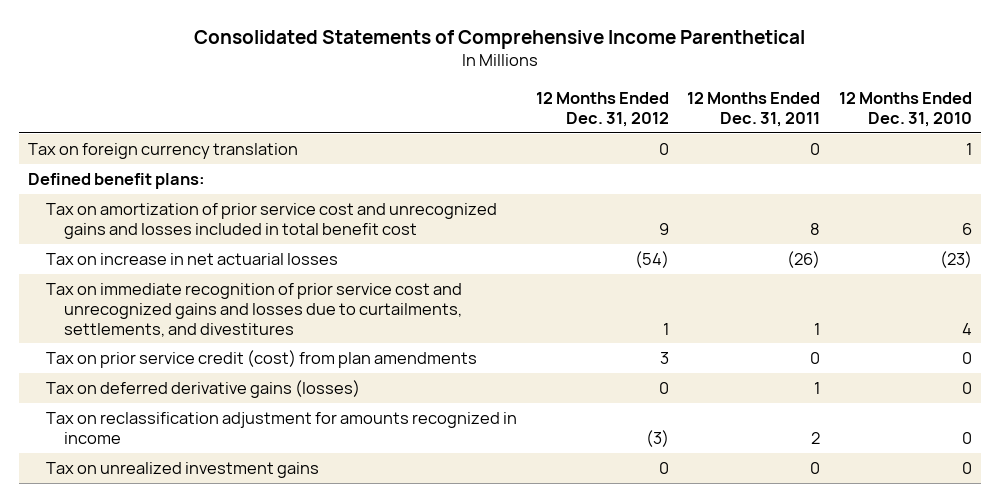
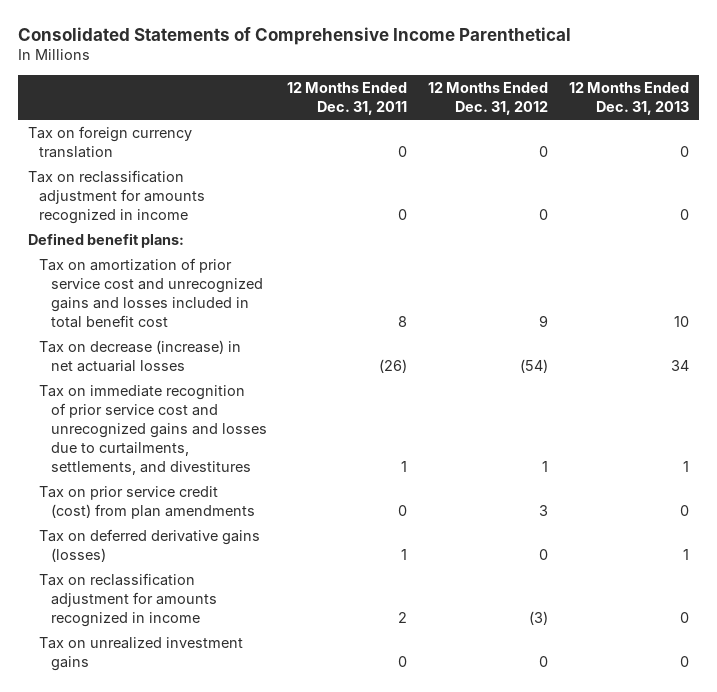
- | 12 Months Ended Dec. 31, 2012 | 12 Months Ended Dec. 31, 2011 | 12 Months Ended Dec. 31, 2010
+ | 12 Months Ended Dec. 31, 2011 | 12 Months Ended Dec. 31, 2012 | 12 Months Ended Dec. 31, 2013
+ Tax on reclassification adjustment for amounts recognized in income | 0 | 0 | 0
- Tax on increase in net actuarial losses | (54) | (26) | (23)
+ Tax on decrease (increase) in net actuarial losses | (26) | (54) | 34

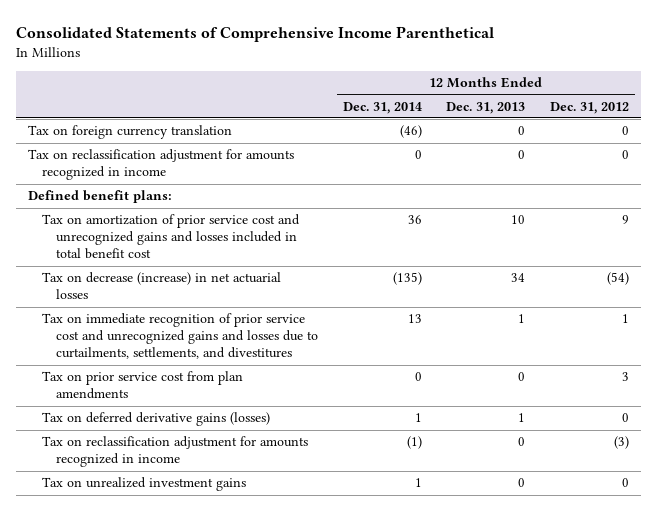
- | 12 Months Ended Dec. 31, 2011 | 12 Months Ended Dec. 31, 2012 | 12 Months Ended Dec. 31, 2013
+ | 12 Months Ended Dec. 31, 2014 | 12 Months Ended Dec. 31, 2013 | 12 Months Ended Dec. 31, 2012
- Tax on prior service credit (cost) from plan amendments | 0 | 3 | 0
+ Tax on prior service cost from plan amendments | 0 | 0 | 3

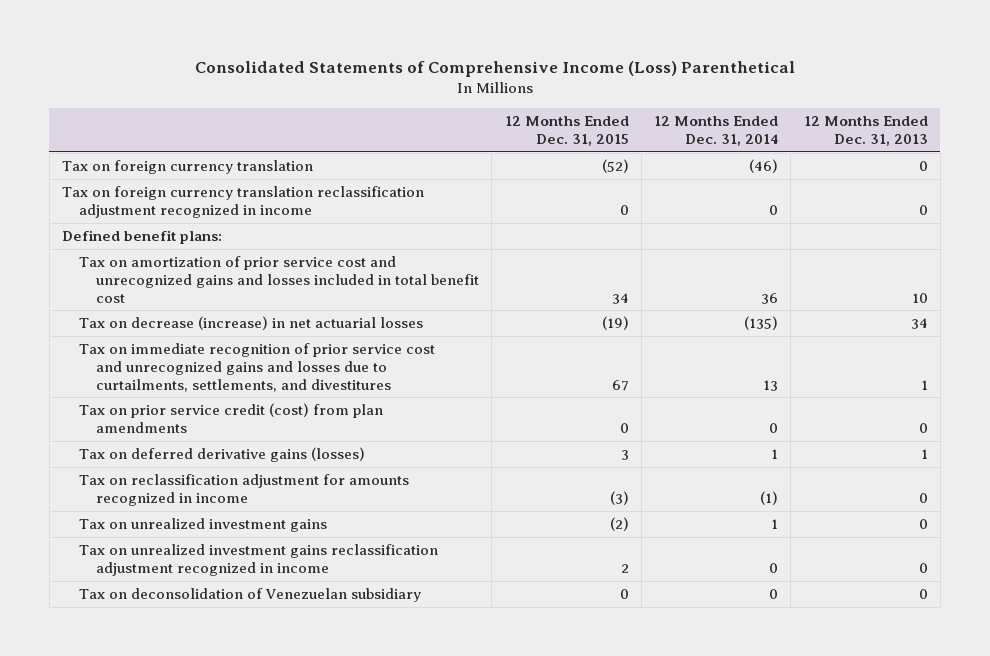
- Consolidated Statements of Comprehensive Income Parenthetical
+ Consolidated Statements of Comprehensive Income (Loss) Parenthetical
- | 12 Months Ended Dec. 31, 2014 | 12 Months Ended Dec. 31, 2013 | 12 Months Ended Dec. 31, 2012
+ | 12 Months Ended Dec. 31, 2015 | 12 Months Ended Dec. 31, 2014 | 12 Months Ended Dec. 31, 2013
- Tax on reclassification adjustment for amounts recognized in income | 0 | 0 | 0
+ Tax on foreign currency translation reclassification adjustment recognized in income | 0 | 0 | 0
- Tax on prior service cost from plan amendments | 0 | 0 | 3
+ Tax on prior service credit (cost) from plan amendments | 0 | 0 | 0
+ Tax on unrealized investment gains reclassification adjustment recognized in income | 2 | 0 | 0
+ Tax on deconsolidation of Venezuelan subsidiary | 0 | 0 | 0

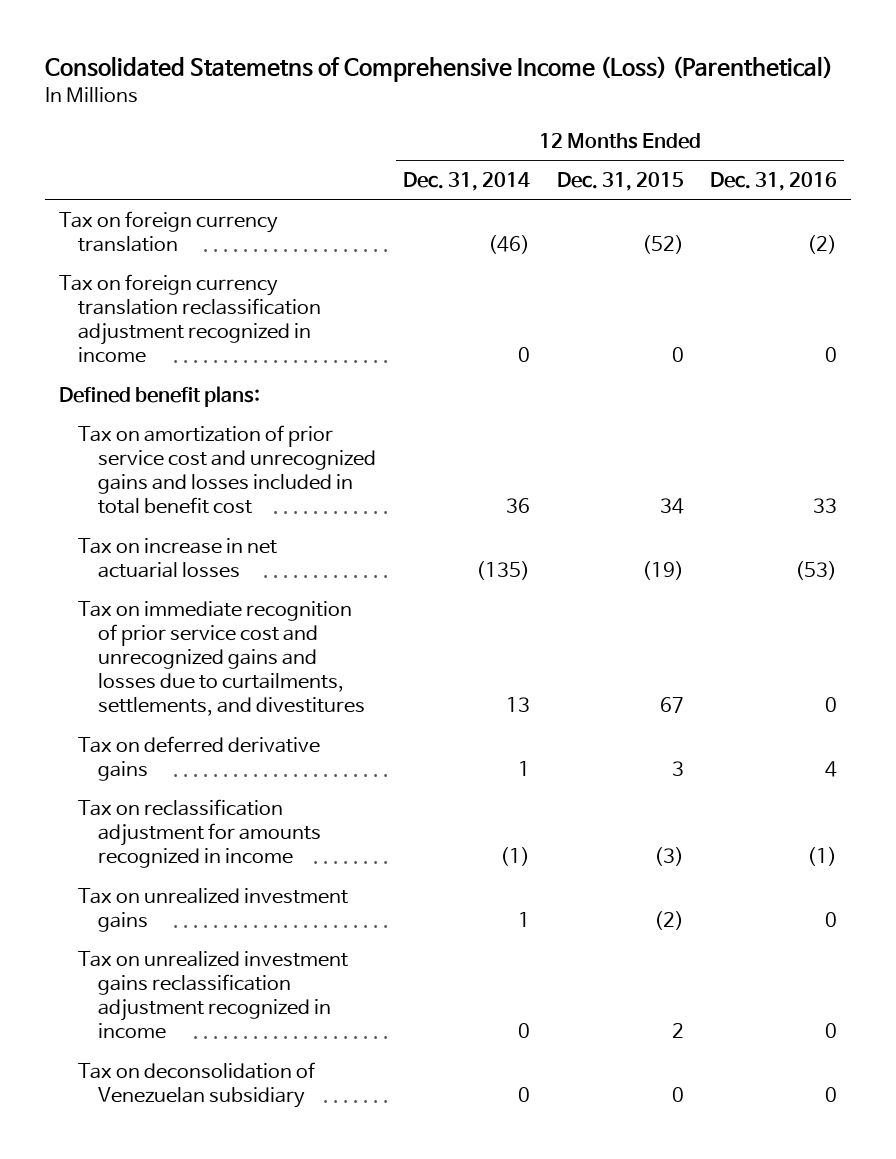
- Consolidated Statements of Comprehensive Income (Loss) Parenthetical
+ Consolidated Statemetns of Comprehensive Income (Loss) (Parenthetical)
- | 12 Months Ended Dec. 31, 2015 | 12 Months Ended Dec. 31, 2014 | 12 Months Ended Dec. 31, 2013
+ | 12 Months Ended Dec. 31, 2014 | 12 Months Ended Dec. 31, 2015 | 12 Months Ended Dec. 31, 2016
- Tax on decrease (increase) in net actuarial losses | (19) | (135) | 34
+ Tax on increase in net actuarial losses | (135) | (19) | (53)
- Tax on prior service credit (cost) from plan amendments | 0 | 0 | 0
- Tax on deferred derivative gains (losses) | 3 | 1 | 1
+ Tax on deferred derivative gains | 1 | 3 | 4

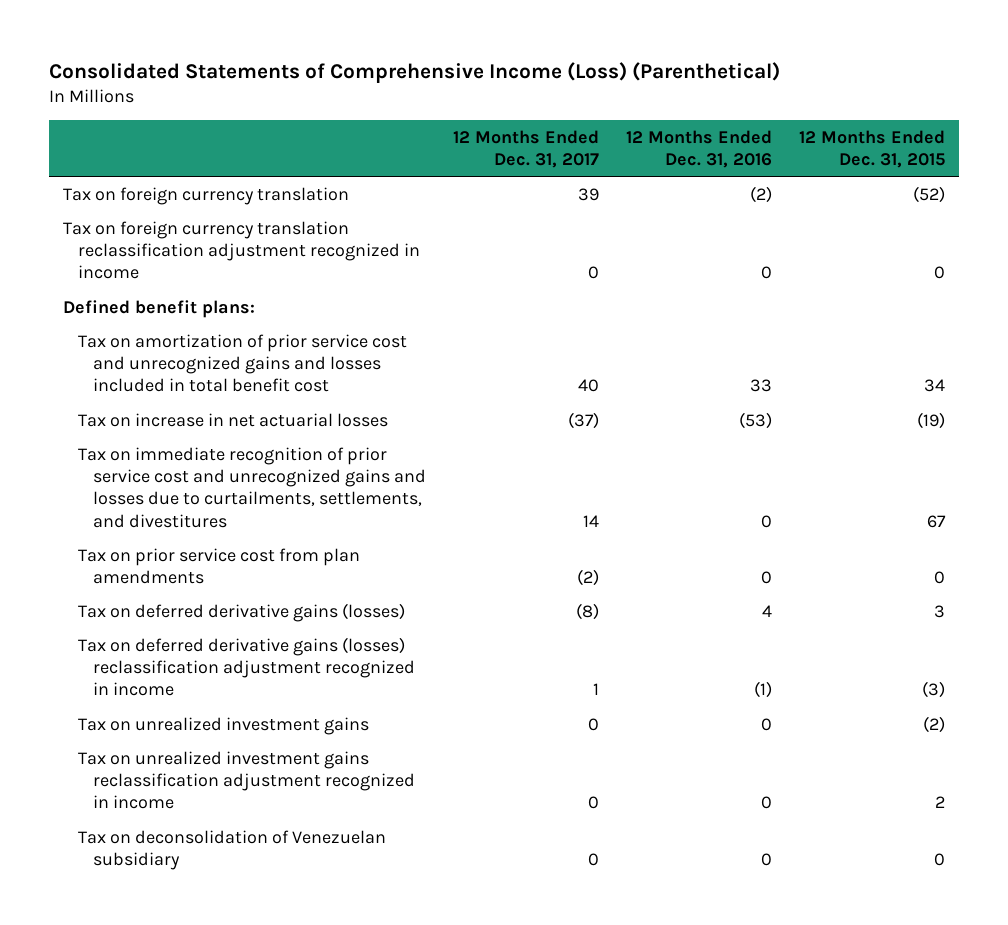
- Consolidated Statemetns of Comprehensive Income (Loss) (Parenthetical)
+ Consolidated Statements of Comprehensive Income (Loss) (Parenthetical)
- | 12 Months Ended Dec. 31, 2014 | 12 Months Ended Dec. 31, 2015 | 12 Months Ended Dec. 31, 2016
+ | 12 Months Ended Dec. 31, 2017 | 12 Months Ended Dec. 31, 2016 | 12 Months Ended Dec. 31, 2015
- Tax on deferred derivative gains | 1 | 3 | 4
- Tax on reclassification adjustment for amounts recognized in income | (1) | (3) | (1)
+ Tax on prior service cost from plan amendments | (2) | 0 | 0
+ Tax on deferred derivative gains (losses) | (8) | 4 | 3
+ Tax on deferred derivative gains (losses) reclassification adjustment recognized in income | 1 | (1) | (3)

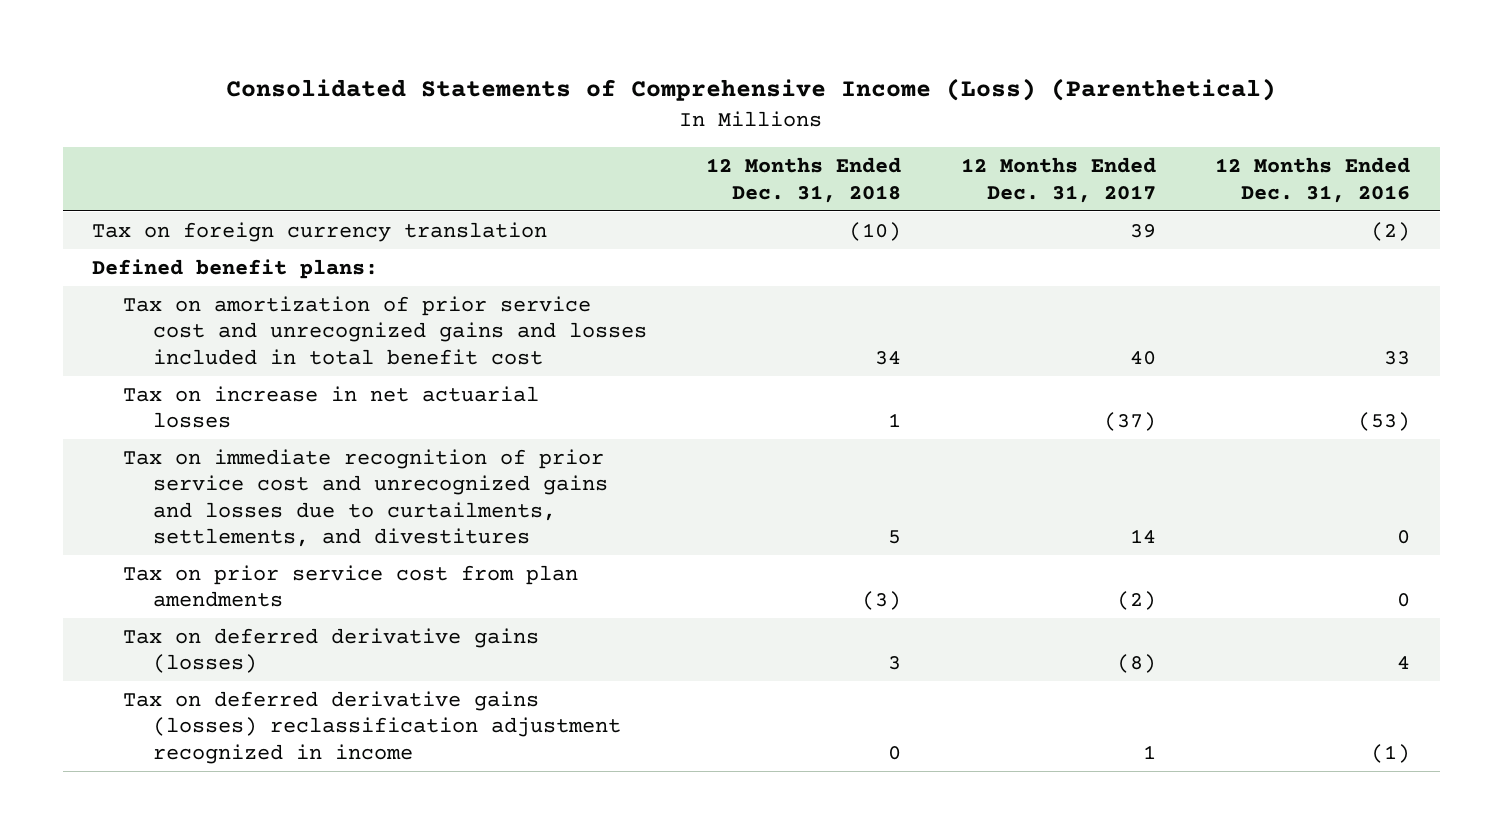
- | 12 Months Ended Dec. 31, 2017 | 12 Months Ended Dec. 31, 2016 | 12 Months Ended Dec. 31, 2015
+ | 12 Months Ended Dec. 31, 2018 | 12 Months Ended Dec. 31, 2017 | 12 Months Ended Dec. 31, 2016
- Tax on foreign currency translation reclassification adjustment recognized in income | 0 | 0 | 0
- Tax on unrealized investment gains | 0 | 0 | (2)
- Tax on unrealized investment gains reclassification adjustment recognized in income | 0 | 0 | 2
- Tax on deconsolidation of Venezuelan subsidiary | 0 | 0 | 0

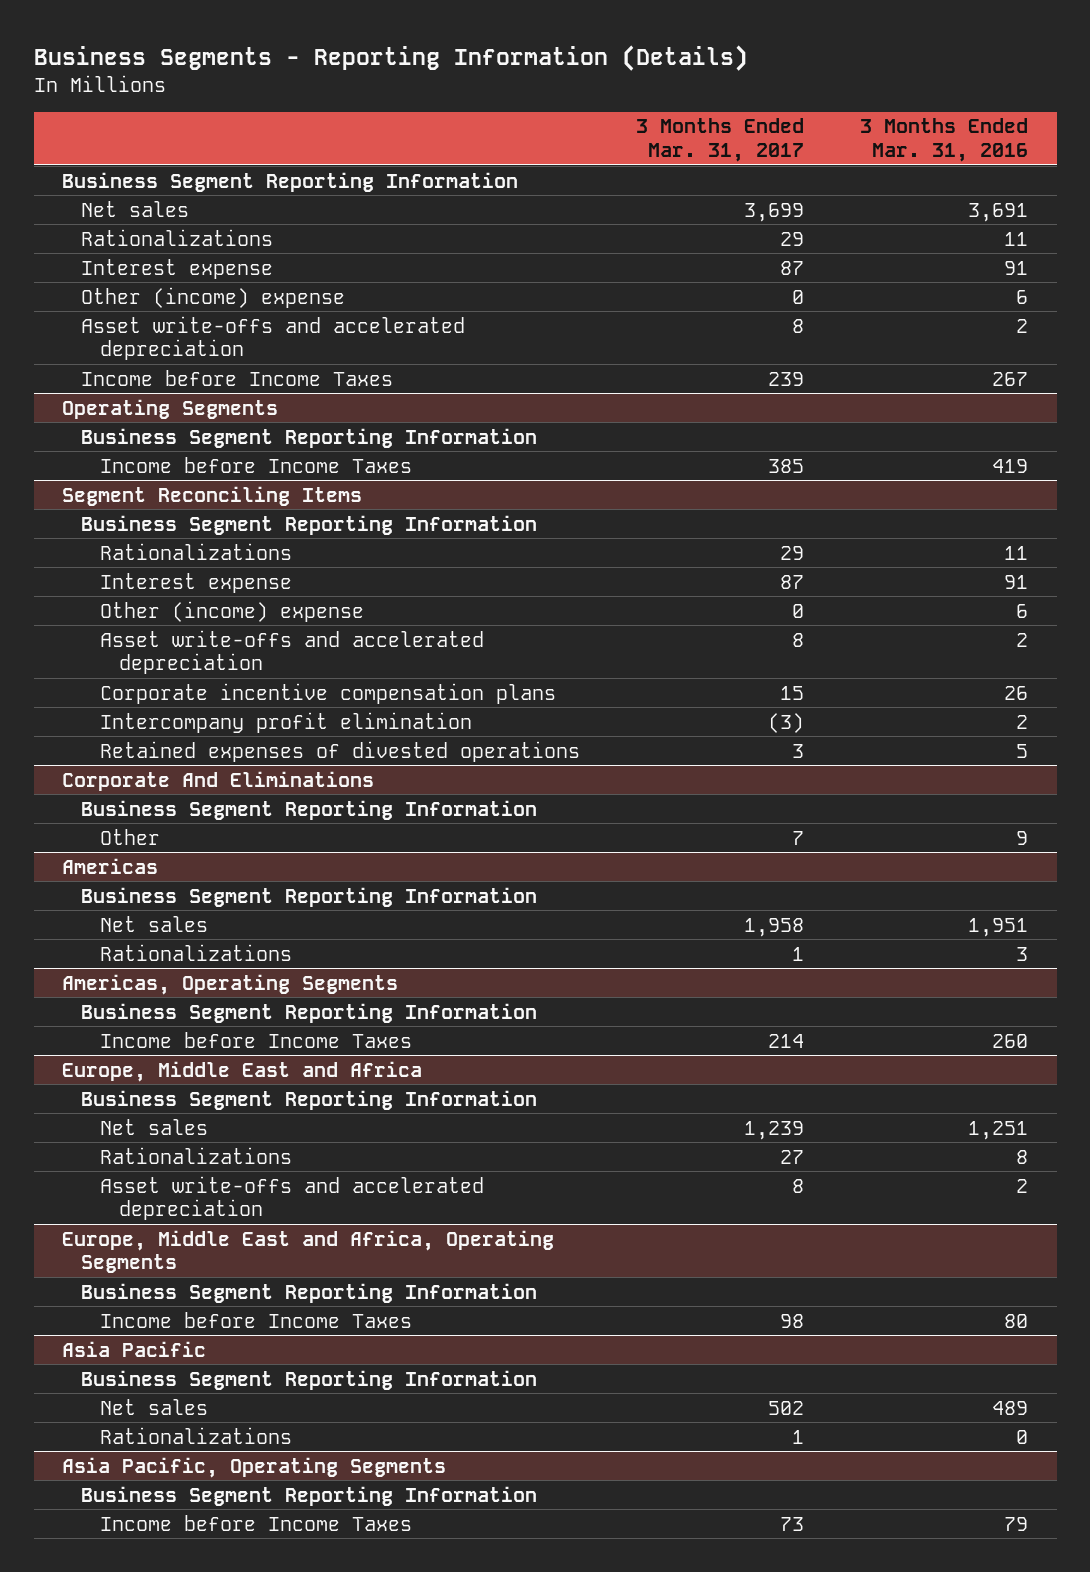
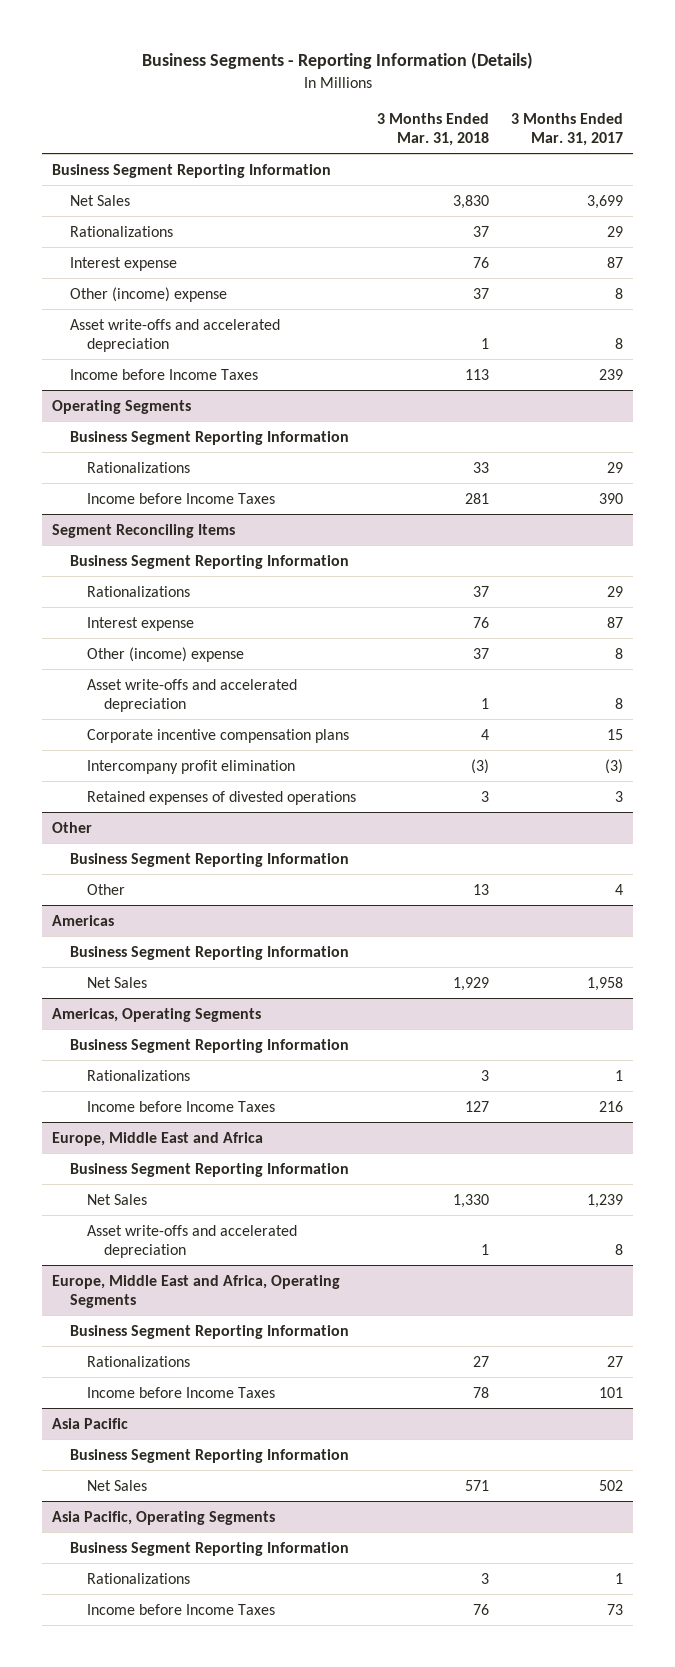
- | 3 Months Ended Mar. 31, 2017 | 3 Months Ended Mar. 31, 2016
+ | 3 Months Ended Mar. 31, 2018 | 3 Months Ended Mar. 31, 2017
- Net sales | 3,699 | 3,691
+ Net Sales | 3,830 | 3,699
- Other (income) expense | 0 | 6
+ Other (income) expense | 37 | 8
@ Operating Segments
- Income before Income Taxes | 385 | 419
+ Rationalizations | 33 | 29
+ Income before Income Taxes | 281 | 390
@ Segment Reconciling Items
- Other (income) expense | 0 | 6
+ Other (income) expense | 37 | 8
- Corporate And Eliminations
+ Other
- Other | 7 | 9
+ Other | 13 | 4
@ Americas
- Net sales | 1,958 | 1,951
- Rationalizations | 1 | 3
+ Net Sales | 1,929 | 1,958
@ Americas, Operating Segments
- Income before Income Taxes | 214 | 260
+ Rationalizations | 3 | 1
+ Income before Income Taxes | 127 | 216
@ Europe, Middle East and Africa
- Net sales | 1,239 | 1,251
- Rationalizations | 27 | 8
+ Net Sales | 1,330 | 1,239
@ Europe, Middle East and Africa, Operating Segments
- Income before Income Taxes | 98 | 80
+ Rationalizations | 27 | 27
+ Income before Income Taxes | 78 | 101
@ Asia Pacific
- Net sales | 502 | 489
- Rationalizations | 1 | 0
+ Net Sales | 571 | 502
@ Asia Pacific, Operating Segments
+ Rationalizations | 3 | 1

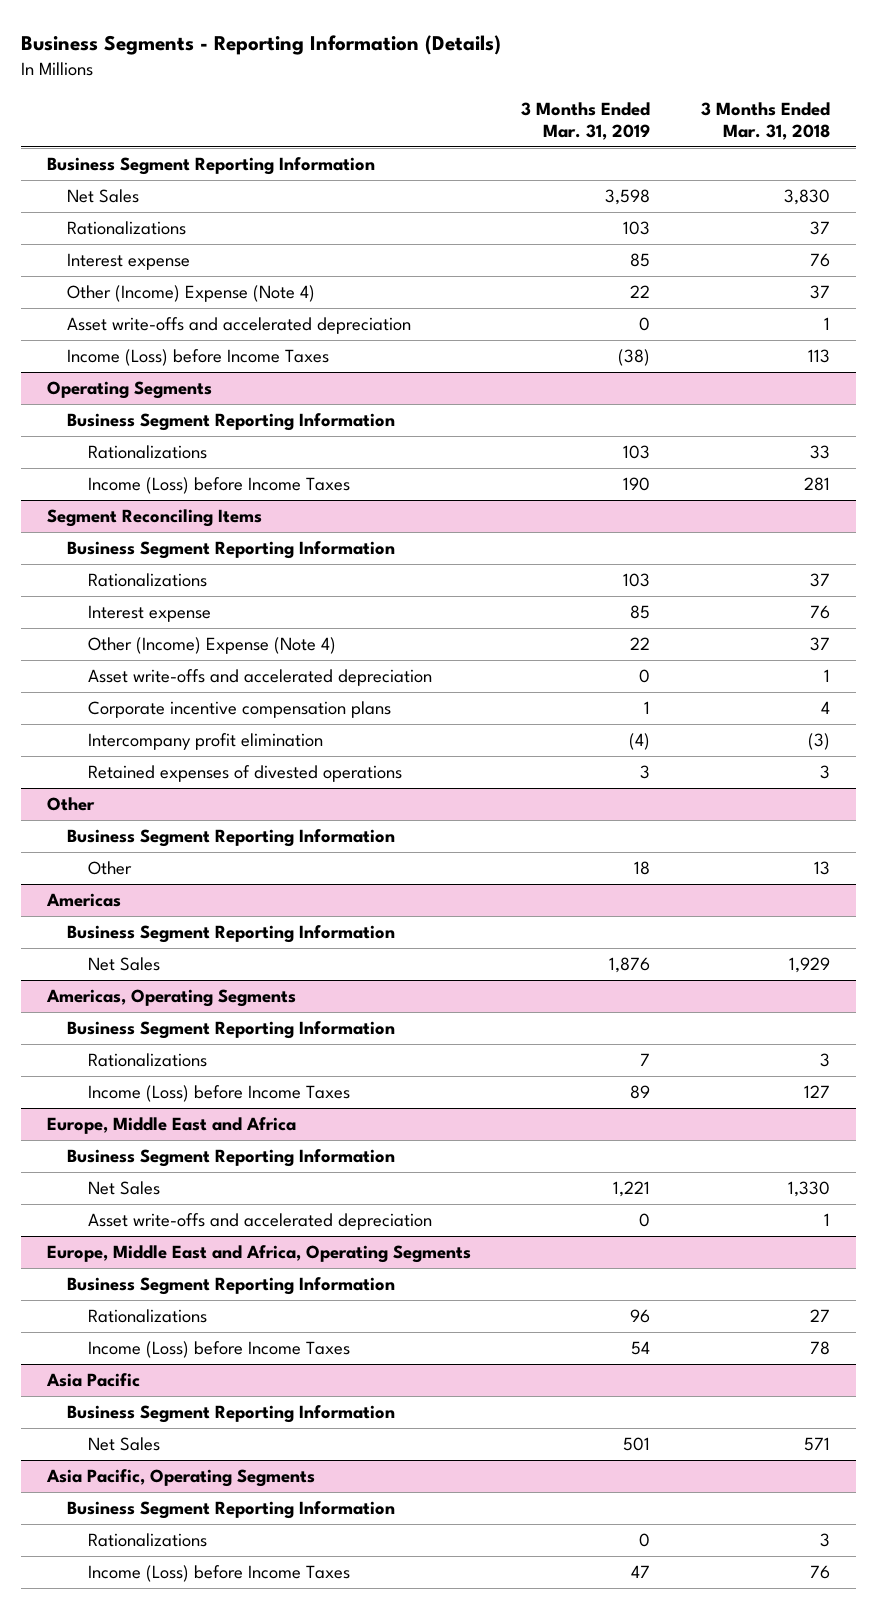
- | 3 Months Ended Mar. 31, 2018 | 3 Months Ended Mar. 31, 2017
+ | 3 Months Ended Mar. 31, 2019 | 3 Months Ended Mar. 31, 2018
- Other (income) expense | 37 | 8
+ Other (Income) Expense (Note 4) | 22 | 37
- Income before Income Taxes | 113 | 239
+ Income (Loss) before Income Taxes | (38) | 113
@ Operating Segments
- Income before Income Taxes | 281 | 390
+ Income (Loss) before Income Taxes | 190 | 281
@ Segment Reconciling Items
- Other (income) expense | 37 | 8
+ Other (Income) Expense (Note 4) | 22 | 37
@ Americas, Operating Segments
- Income before Income Taxes | 127 | 216
+ Income (Loss) before Income Taxes | 89 | 127
@ Europe, Middle East and Africa, Operating Segments
- Income before Income Taxes | 78 | 101
+ Income (Loss) before Income Taxes | 54 | 78
@ Asia Pacific, Operating Segments
- Income before Income Taxes | 76 | 73
+ Income (Loss) before Income Taxes | 47 | 76

